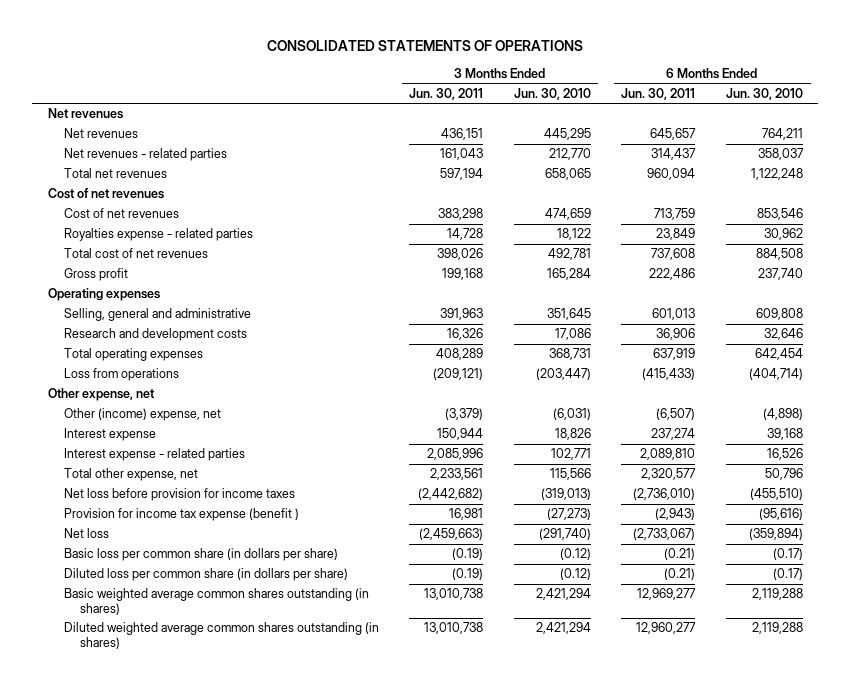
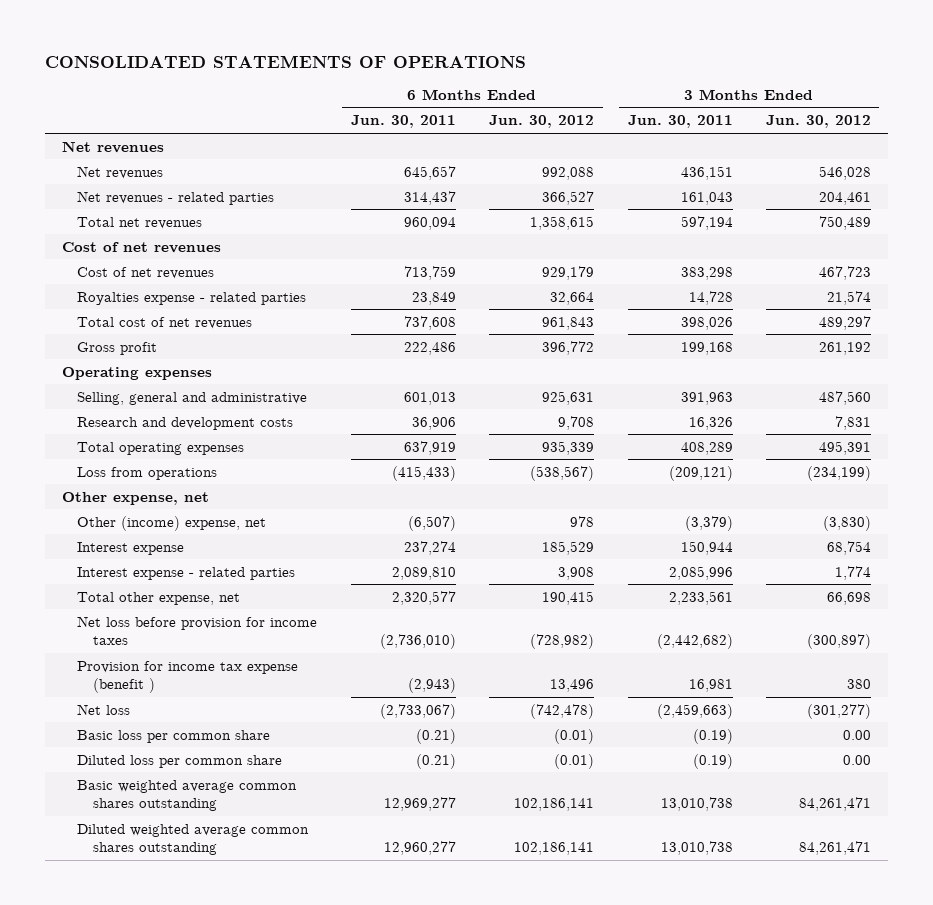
- | 3 Months Ended Jun. 30, 2011 | 3 Months Ended Jun. 30, 2010 | 6 Months Ended Jun. 30, 2011 | 6 Months Ended Jun. 30, 2010
+ | 6 Months Ended Jun. 30, 2011 | 6 Months Ended Jun. 30, 2012 | 3 Months Ended Jun. 30, 2011 | 3 Months Ended Jun. 30, 2012
- Basic loss per common share (in dollars per share) | (0.19) | (0.12) | (0.21) | (0.17)
- Diluted loss per common share (in dollars per share) | (0.19) | (0.12) | (0.21) | (0.17)
- Basic weighted average common shares outstanding (in shares) | 13,010,738 | 2,421,294 | 12,969,277 | 2,119,288
- Diluted weighted average common shares outstanding (in shares) | 13,010,738 | 2,421,294 | 12,960,277 | 2,119,288
+ Basic loss per common share | (0.21) | (0.01) | (0.19) | 0.00
+ Diluted loss per common share | (0.21) | (0.01) | (0.19) | 0.00
+ Basic weighted average common shares outstanding | 12,969,277 | 102,186,141 | 13,010,738 | 84,261,471
+ Diluted weighted average common shares outstanding | 12,960,277 | 102,186,141 | 13,010,738 | 84,261,471

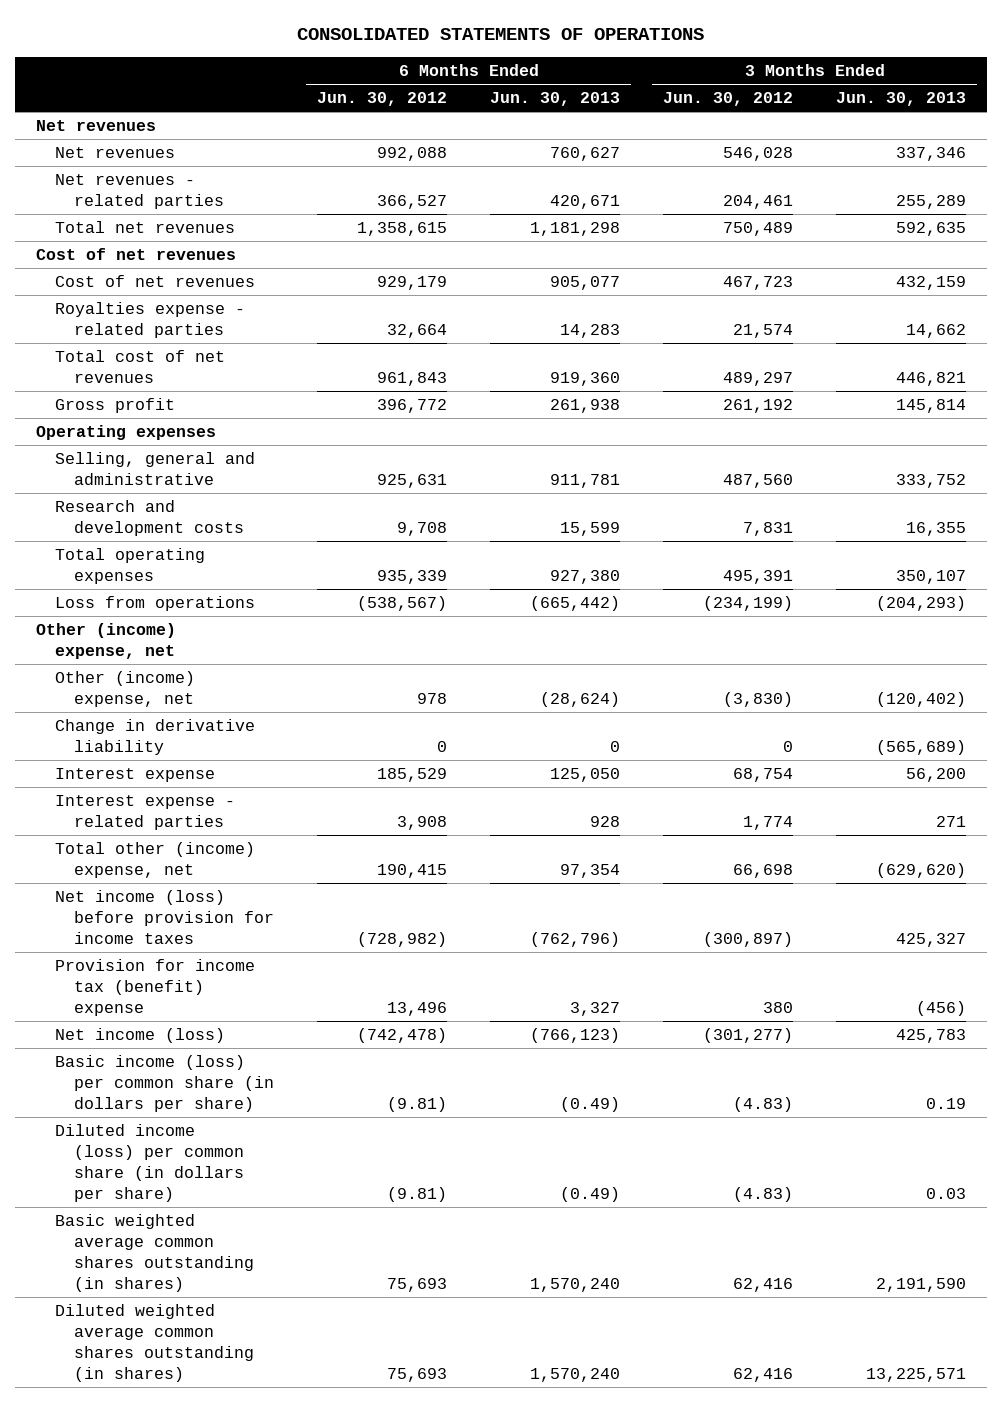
- | 6 Months Ended Jun. 30, 2011 | 6 Months Ended Jun. 30, 2012 | 3 Months Ended Jun. 30, 2011 | 3 Months Ended Jun. 30, 2012
+ | 6 Months Ended Jun. 30, 2012 | 6 Months Ended Jun. 30, 2013 | 3 Months Ended Jun. 30, 2012 | 3 Months Ended Jun. 30, 2013
- Other expense, net
+ Other (income) expense, net
+ Change in derivative liability | 0 | 0 | 0 | (565,689)
- Total other expense, net | 2,320,577 | 190,415 | 2,233,561 | 66,698
- Net loss before provision for income taxes | (2,736,010) | (728,982) | (2,442,682) | (300,897)
- Provision for income tax expense (benefit ) | (2,943) | 13,496 | 16,981 | 380
- Net loss | (2,733,067) | (742,478) | (2,459,663) | (301,277)
- Basic loss per common share | (0.21) | (0.01) | (0.19) | 0.00
- Diluted loss per common share | (0.21) | (0.01) | (0.19) | 0.00
- Basic weighted average common shares outstanding | 12,969,277 | 102,186,141 | 13,010,738 | 84,261,471
- Diluted weighted average common shares outstanding | 12,960,277 | 102,186,141 | 13,010,738 | 84,261,471
+ Total other (income) expense, net | 190,415 | 97,354 | 66,698 | (629,620)
+ Net income (loss) before provision for income taxes | (728,982) | (762,796) | (300,897) | 425,327
+ Provision for income tax (benefit) expense | 13,496 | 3,327 | 380 | (456)
+ Net income (loss) | (742,478) | (766,123) | (301,277) | 425,783
+ Basic income (loss) per common share (in dollars per share) | (9.81) | (0.49) | (4.83) | 0.19
+ Diluted income (loss) per common share (in dollars per share) | (9.81) | (0.49) | (4.83) | 0.03
+ Basic weighted average common shares outstanding (in shares) | 75,693 | 1,570,240 | 62,416 | 2,191,590
+ Diluted weighted average common shares outstanding (in shares) | 75,693 | 1,570,240 | 62,416 | 13,225,571

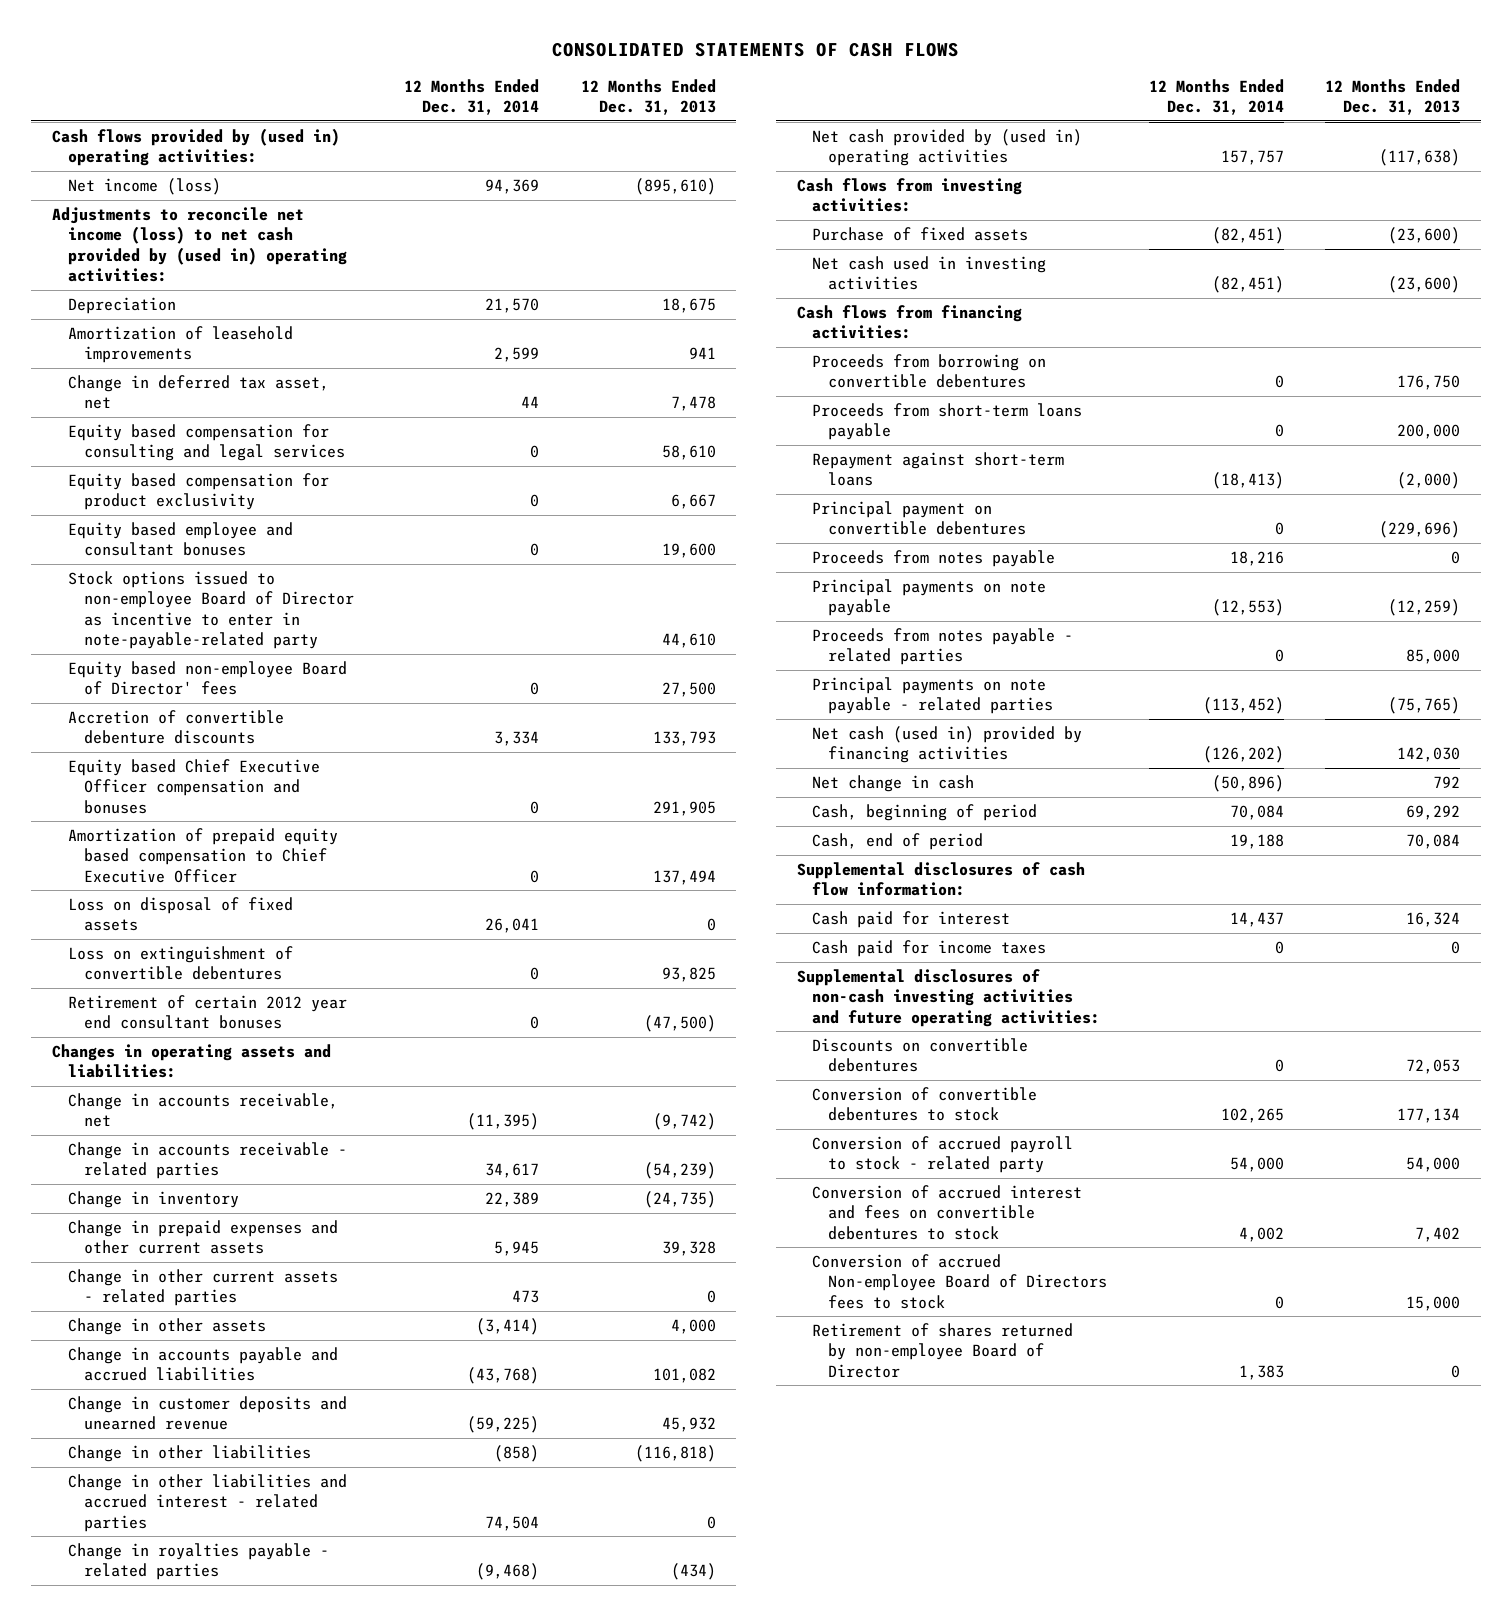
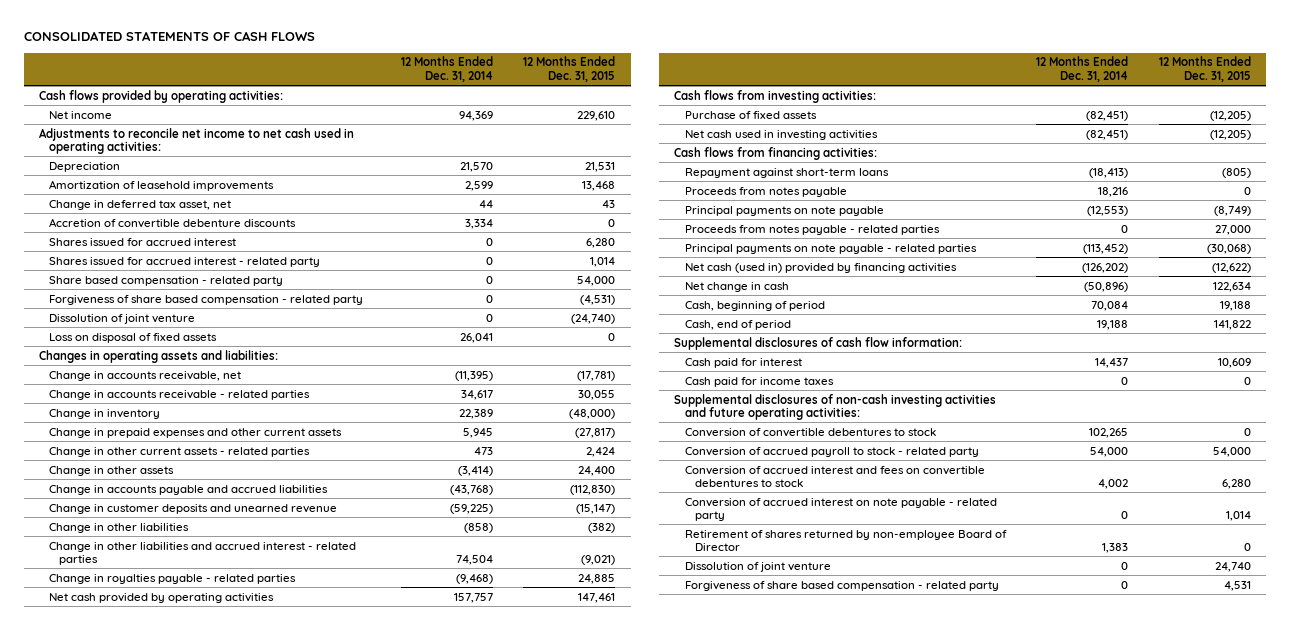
- | 12 Months Ended Dec. 31, 2014 | 12 Months Ended Dec. 31, 2013
+ | 12 Months Ended Dec. 31, 2014 | 12 Months Ended Dec. 31, 2015
- Cash flows provided by (used in) operating activities:
- Net income (loss) | 94,369 | (895,610)
- Adjustments to reconcile net income (loss) to net cash provided by (used in) operating activities:
+ Cash flows provided by operating activities:
+ Net income | 94,369 | 229,610
+ Adjustments to reconcile net income to net cash used in operating activities:
- Equity based compensation for consulting and legal services | 0 | 58,610
- Equity based compensation for product exclusivity | 0 | 6,667
- Equity based employee and consultant bonuses | 0 | 19,600
- Stock options issued to non-employee Board of Director as incentive to enter in note-payable-related party | | 44,610
- Equity based non-employee Board of Director' fees | 0 | 27,500
- Equity based Chief Executive Officer compensation and bonuses | 0 | 291,905
- Amortization of prepaid equity based compensation to Chief Executive Officer | 0 | 137,494
+ Shares issued for accrued interest | 0 | 6,280
+ Shares issued for accrued interest - related party | 0 | 1,014
+ Share based compensation - related party | 0 | 54,000
+ Forgiveness of share based compensation - related party | 0 | (4,531)
+ Dissolution of joint venture | 0 | (24,740)
- Loss on extinguishment of convertible debentures | 0 | 93,825
- Retirement of certain 2012 year end consultant bonuses | 0 | (47,500)
- Net cash provided by (used in) operating activities | 157,757 | (117,638)
+ Net cash provided by operating activities | 157,757 | 147,461
- Proceeds from borrowing on convertible debentures | 0 | 176,750
- Proceeds from short-term loans payable | 0 | 200,000
- Principal payment on convertible debentures | 0 | (229,696)
- Discounts on convertible debentures | 0 | 72,053
- Conversion of accrued Non-employee Board of Directors fees to stock | 0 | 15,000
+ Conversion of accrued interest on note payable - related party | 0 | 1,014
+ Dissolution of joint venture | 0 | 24,740
+ Forgiveness of share based compensation - related party | 0 | 4,531

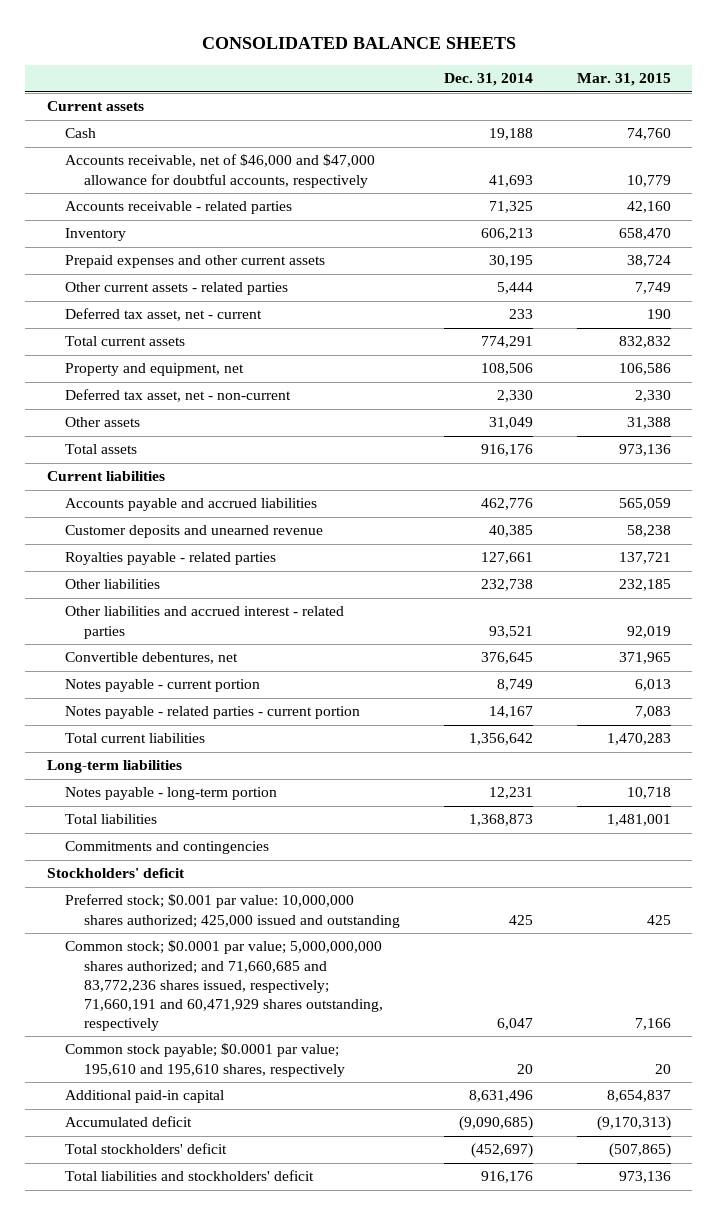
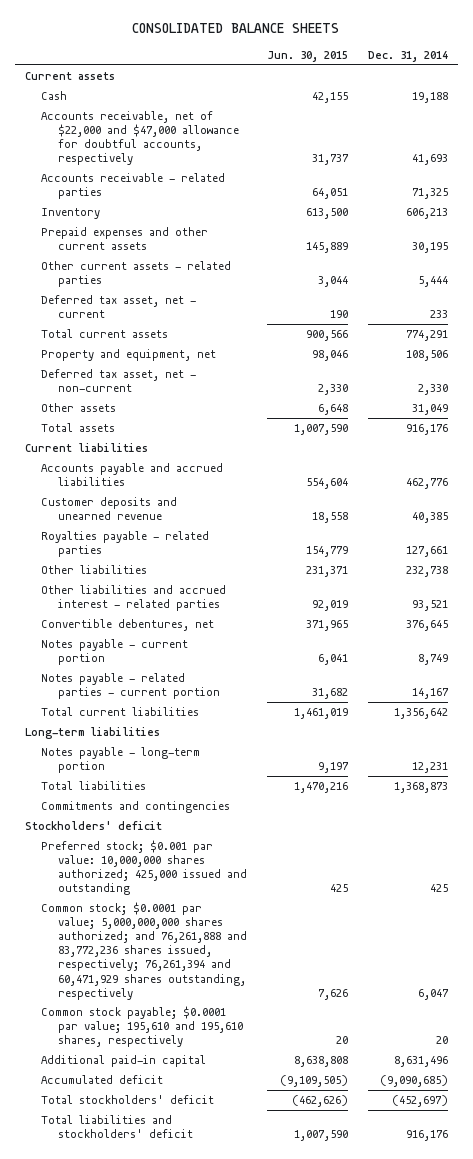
- | Dec. 31, 2014 | Mar. 31, 2015
+ | Jun. 30, 2015 | Dec. 31, 2014
- Accounts receivable, net of $46,000 and $47,000 allowance for doubtful accounts, respectively | 41,693 | 10,779
+ Accounts receivable, net of $22,000 and $47,000 allowance for doubtful accounts, respectively | 31,737 | 41,693
- Common stock; $0.0001 par value; 5,000,000,000 shares authorized; and 71,660,685 and 83,772,236 shares issued, respectively; 71,660,191 and 60,471,929 shares outstanding, respectively | 6,047 | 7,166
+ Common stock; $0.0001 par value; 5,000,000,000 shares authorized; and 76,261,888 and 83,772,236 shares issued, respectively; 76,261,394 and 60,471,929 shares outstanding, respectively | 7,626 | 6,047

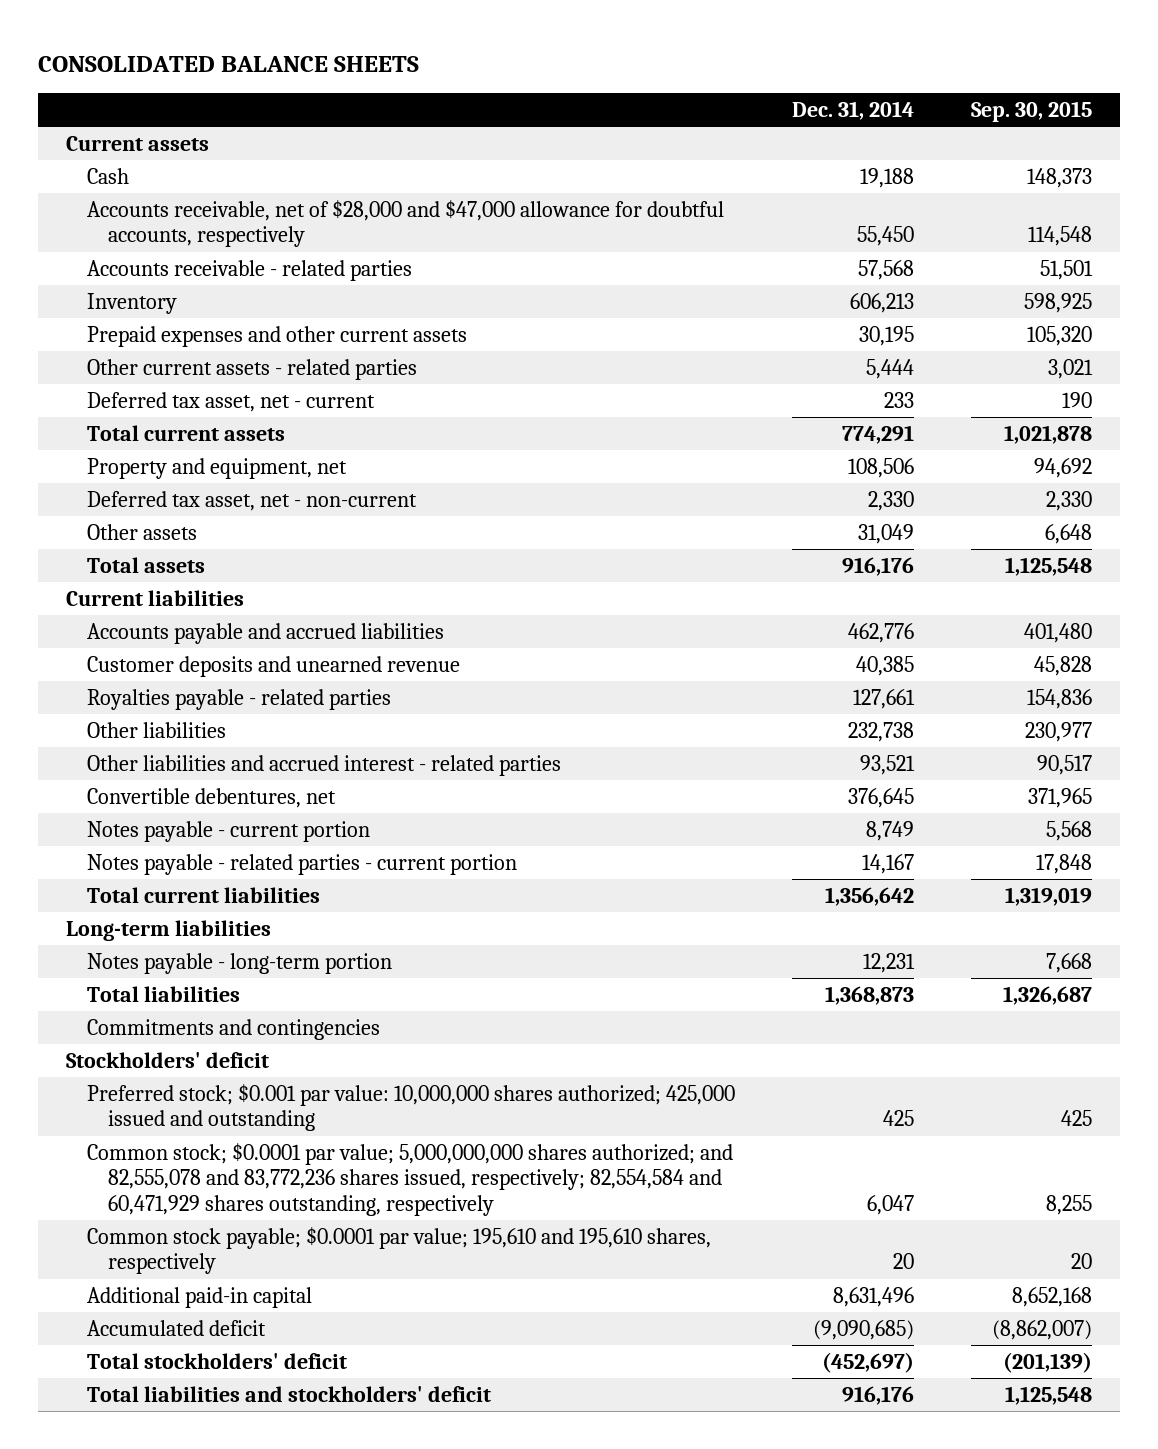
- | Jun. 30, 2015 | Dec. 31, 2014
+ | Dec. 31, 2014 | Sep. 30, 2015
- Accounts receivable, net of $22,000 and $47,000 allowance for doubtful accounts, respectively | 31,737 | 41,693
- Accounts receivable - related parties | 64,051 | 71,325
+ Accounts receivable, net of $28,000 and $47,000 allowance for doubtful accounts, respectively | 55,450 | 114,548
+ Accounts receivable - related parties | 57,568 | 51,501
- Common stock; $0.0001 par value; 5,000,000,000 shares authorized; and 76,261,888 and 83,772,236 shares issued, respectively; 76,261,394 and 60,471,929 shares outstanding, respectively | 7,626 | 6,047
+ Common stock; $0.0001 par value; 5,000,000,000 shares authorized; and 82,555,078 and 83,772,236 shares issued, respectively; 82,554,584 and 60,471,929 shares outstanding, respectively | 6,047 | 8,255

